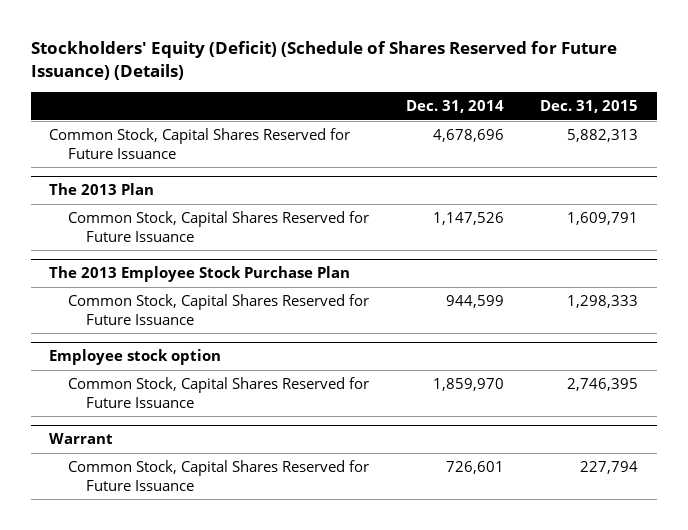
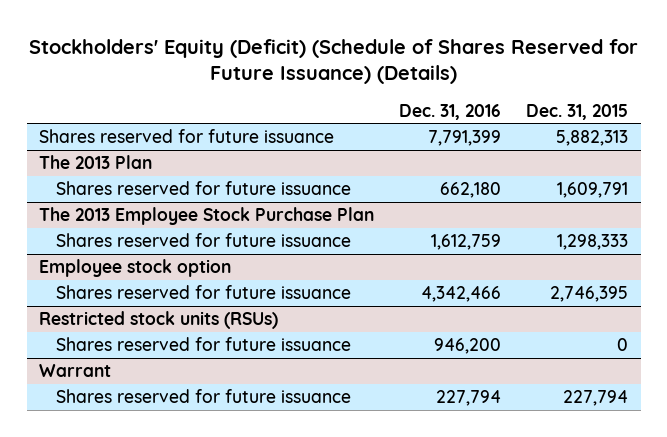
- | Dec. 31, 2014 | Dec. 31, 2015
+ | Dec. 31, 2016 | Dec. 31, 2015
- Common Stock, Capital Shares Reserved for Future Issuance | 4,678,696 | 5,882,313
+ Shares reserved for future issuance | 7,791,399 | 5,882,313
@ The 2013 Plan
- Common Stock, Capital Shares Reserved for Future Issuance | 1,147,526 | 1,609,791
+ Shares reserved for future issuance | 662,180 | 1,609,791
@ The 2013 Employee Stock Purchase Plan
- Common Stock, Capital Shares Reserved for Future Issuance | 944,599 | 1,298,333
+ Shares reserved for future issuance | 1,612,759 | 1,298,333
@ Employee stock option
- Common Stock, Capital Shares Reserved for Future Issuance | 1,859,970 | 2,746,395
+ Shares reserved for future issuance | 4,342,466 | 2,746,395
+ Restricted stock units (RSUs)
+ Shares reserved for future issuance | 946,200 | 0
@ Warrant
- Common Stock, Capital Shares Reserved for Future Issuance | 726,601 | 227,794
+ Shares reserved for future issuance | 227,794 | 227,794

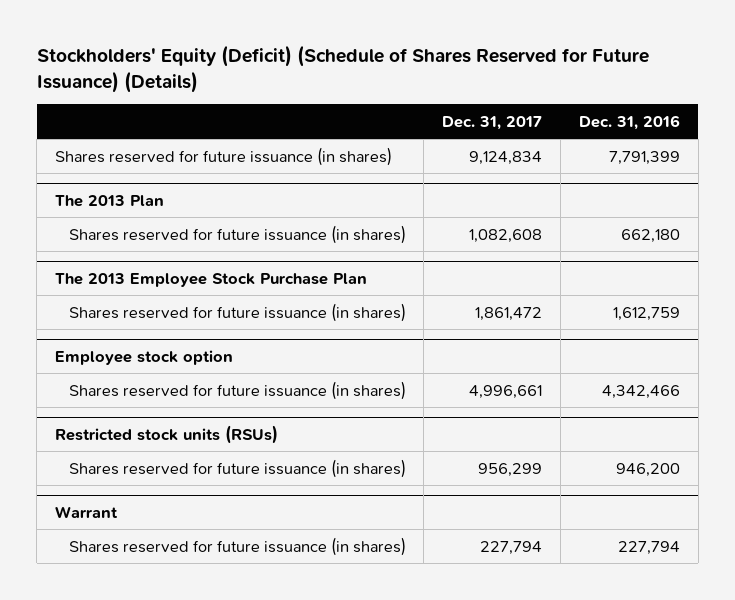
- | Dec. 31, 2016 | Dec. 31, 2015
+ | Dec. 31, 2017 | Dec. 31, 2016
- Shares reserved for future issuance | 7,791,399 | 5,882,313
+ Shares reserved for future issuance (in shares) | 9,124,834 | 7,791,399
@ The 2013 Plan
- Shares reserved for future issuance | 662,180 | 1,609,791
+ Shares reserved for future issuance (in shares) | 1,082,608 | 662,180
@ The 2013 Employee Stock Purchase Plan
- Shares reserved for future issuance | 1,612,759 | 1,298,333
+ Shares reserved for future issuance (in shares) | 1,861,472 | 1,612,759
@ Employee stock option
- Shares reserved for future issuance | 4,342,466 | 2,746,395
+ Shares reserved for future issuance (in shares) | 4,996,661 | 4,342,466
@ Restricted stock units (RSUs)
- Shares reserved for future issuance | 946,200 | 0
+ Shares reserved for future issuance (in shares) | 956,299 | 946,200
@ Warrant
- Shares reserved for future issuance | 227,794 | 227,794
+ Shares reserved for future issuance (in shares) | 227,794 | 227,794

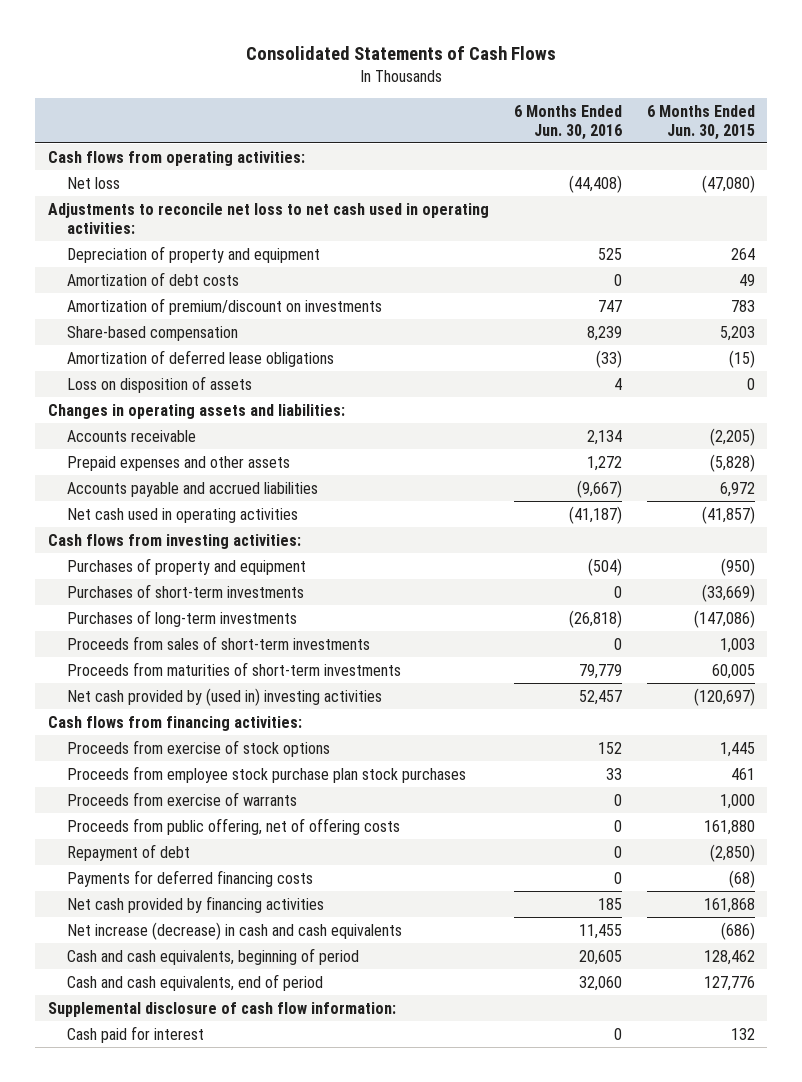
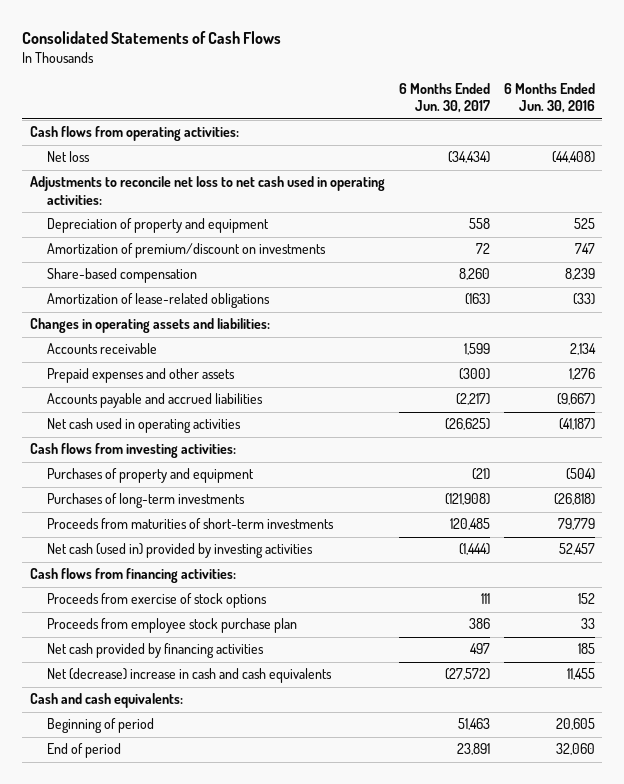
- | 6 Months Ended Jun. 30, 2016 | 6 Months Ended Jun. 30, 2015
+ | 6 Months Ended Jun. 30, 2017 | 6 Months Ended Jun. 30, 2016
- Amortization of debt costs | 0 | 49
- Amortization of deferred lease obligations | (33) | (15)
- Loss on disposition of assets | 4 | 0
+ Amortization of lease-related obligations | (163) | (33)
- Prepaid expenses and other assets | 1,272 | (5,828)
+ Prepaid expenses and other assets | (300) | 1,276
- Purchases of short-term investments | 0 | (33,669)
- Proceeds from sales of short-term investments | 0 | 1,003
- Net cash provided by (used in) investing activities | 52,457 | (120,697)
+ Net cash (used in) provided by investing activities | (1,444) | 52,457
- Proceeds from employee stock purchase plan stock purchases | 33 | 461
- Proceeds from exercise of warrants | 0 | 1,000
- Proceeds from public offering, net of offering costs | 0 | 161,880
- Repayment of debt | 0 | (2,850)
- Payments for deferred financing costs | 0 | (68)
+ Proceeds from employee stock purchase plan | 386 | 33
- Net increase (decrease) in cash and cash equivalents | 11,455 | (686)
- Cash and cash equivalents, beginning of period | 20,605 | 128,462
- Cash and cash equivalents, end of period | 32,060 | 127,776
- Supplemental disclosure of cash flow information:
- Cash paid for interest | 0 | 132
+ Net (decrease) increase in cash and cash equivalents | (27,572) | 11,455
+ Cash and cash equivalents:
+ Beginning of period | 51,463 | 20,605
+ End of period | 23,891 | 32,060

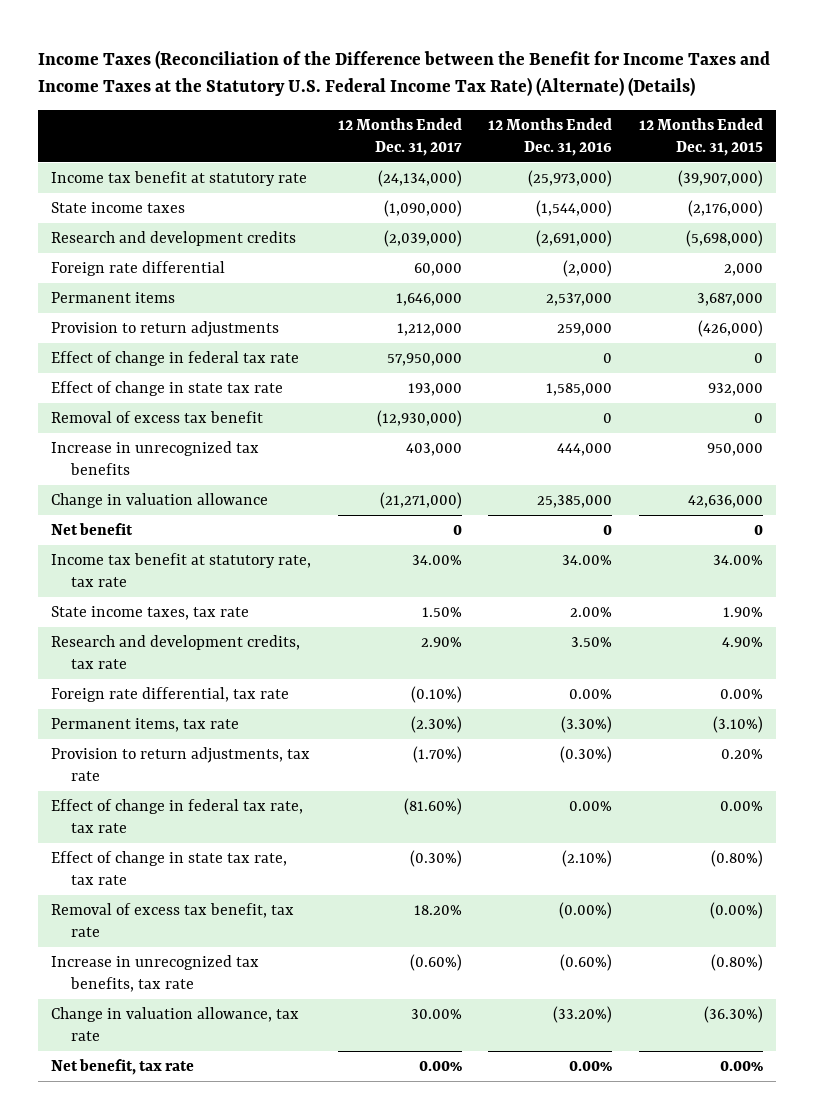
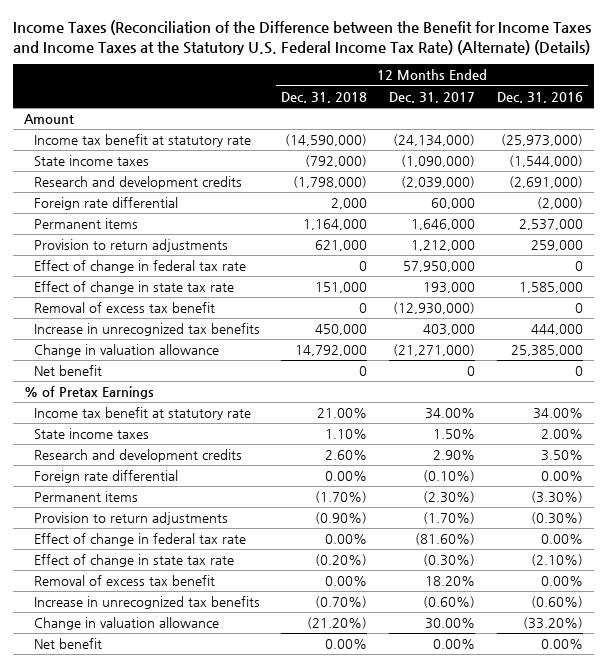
- | 12 Months Ended Dec. 31, 2017 | 12 Months Ended Dec. 31, 2016 | 12 Months Ended Dec. 31, 2015
+ | 12 Months Ended Dec. 31, 2018 | 12 Months Ended Dec. 31, 2017 | 12 Months Ended Dec. 31, 2016
+ Amount
- Income tax benefit at statutory rate, tax rate | 34.00% | 34.00% | 34.00%
- State income taxes, tax rate | 1.50% | 2.00% | 1.90%
- Research and development credits, tax rate | 2.90% | 3.50% | 4.90%
- Foreign rate differential, tax rate | (0.10%) | 0.00% | 0.00%
- Permanent items, tax rate | (2.30%) | (3.30%) | (3.10%)
- Provision to return adjustments, tax rate | (1.70%) | (0.30%) | 0.20%
- Effect of change in federal tax rate, tax rate | (81.60%) | 0.00% | 0.00%
- Effect of change in state tax rate, tax rate | (0.30%) | (2.10%) | (0.80%)
- Removal of excess tax benefit, tax rate | 18.20% | (0.00%) | (0.00%)
- Increase in unrecognized tax benefits, tax rate | (0.60%) | (0.60%) | (0.80%)
- Change in valuation allowance, tax rate | 30.00% | (33.20%) | (36.30%)
- Net benefit, tax rate | 0.00% | 0.00% | 0.00%
+ % of Pretax Earnings
+ Income tax benefit at statutory rate | 21.00% | 34.00% | 34.00%
+ State income taxes | 1.10% | 1.50% | 2.00%
+ Research and development credits | 2.60% | 2.90% | 3.50%
+ Foreign rate differential | 0.00% | (0.10%) | 0.00%
+ Permanent items | (1.70%) | (2.30%) | (3.30%)
+ Provision to return adjustments | (0.90%) | (1.70%) | (0.30%)
+ Effect of change in federal tax rate | 0.00% | (81.60%) | 0.00%
+ Effect of change in state tax rate | (0.20%) | (0.30%) | (2.10%)
+ Removal of excess tax benefit | 0.00% | 18.20% | 0.00%
+ Increase in unrecognized tax benefits | (0.70%) | (0.60%) | (0.60%)
+ Change in valuation allowance | (21.20%) | 30.00% | (33.20%)
+ Net benefit | 0.00% | 0.00% | 0.00%

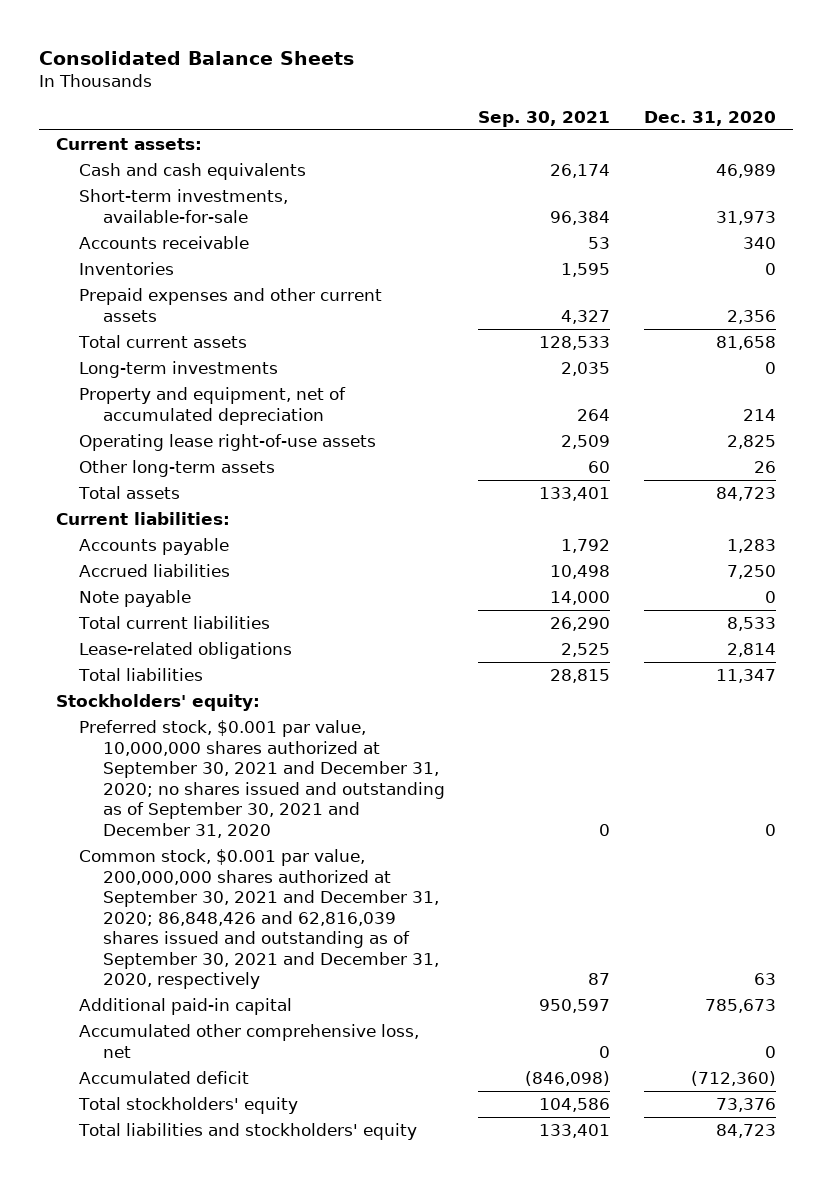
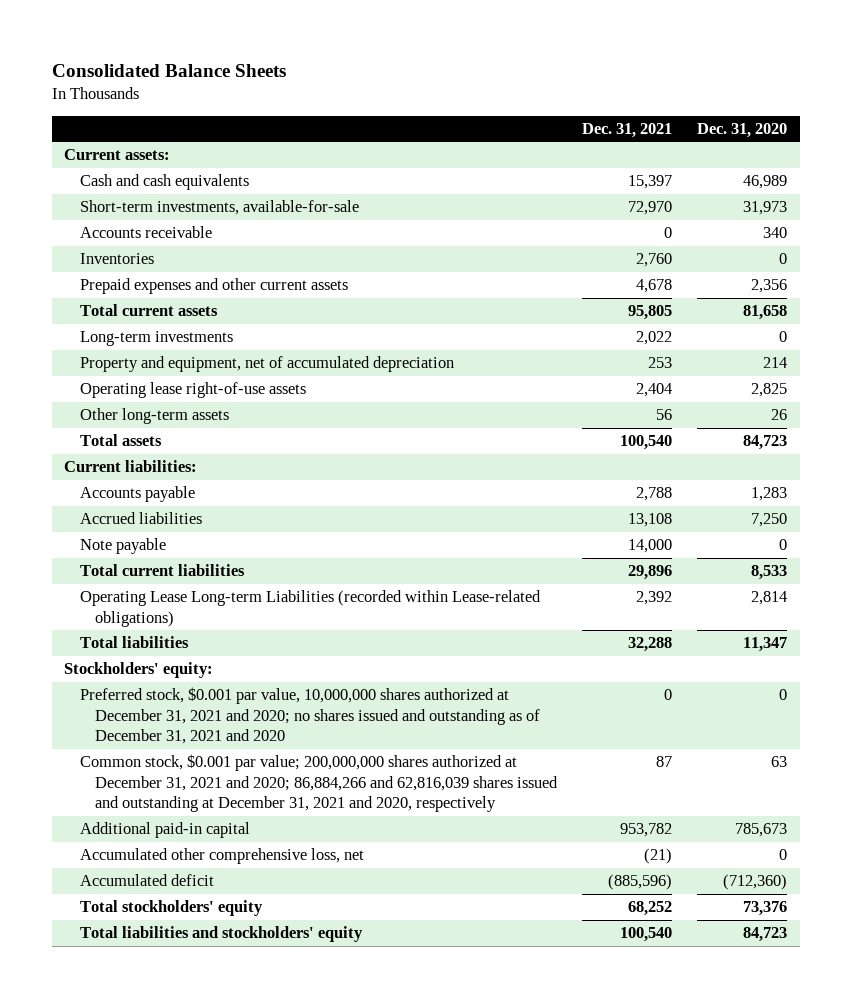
- | Sep. 30, 2021 | Dec. 31, 2020
+ | Dec. 31, 2021 | Dec. 31, 2020
- Lease-related obligations | 2,525 | 2,814
+ Operating Lease Long-term Liabilities (recorded within Lease-related obligations) | 2,392 | 2,814
- Preferred stock, $0.001 par value, 10,000,000 shares authorized at September 30, 2021 and December 31, 2020; no shares issued and outstanding as of September 30, 2021 and December 31, 2020 | 0 | 0
- Common stock, $0.001 par value, 200,000,000 shares authorized at September 30, 2021 and December 31, 2020; 86,848,426 and 62,816,039 shares issued and outstanding as of September 30, 2021 and December 31, 2020, respectively | 87 | 63
+ Preferred stock, $0.001 par value, 10,000,000 shares authorized at December 31, 2021 and 2020; no shares issued and outstanding as of December 31, 2021 and 2020 | 0 | 0
+ Common stock, $0.001 par value; 200,000,000 shares authorized at December 31, 2021 and 2020; 86,884,266 and 62,816,039 shares issued and outstanding at December 31, 2021 and 2020, respectively | 87 | 63

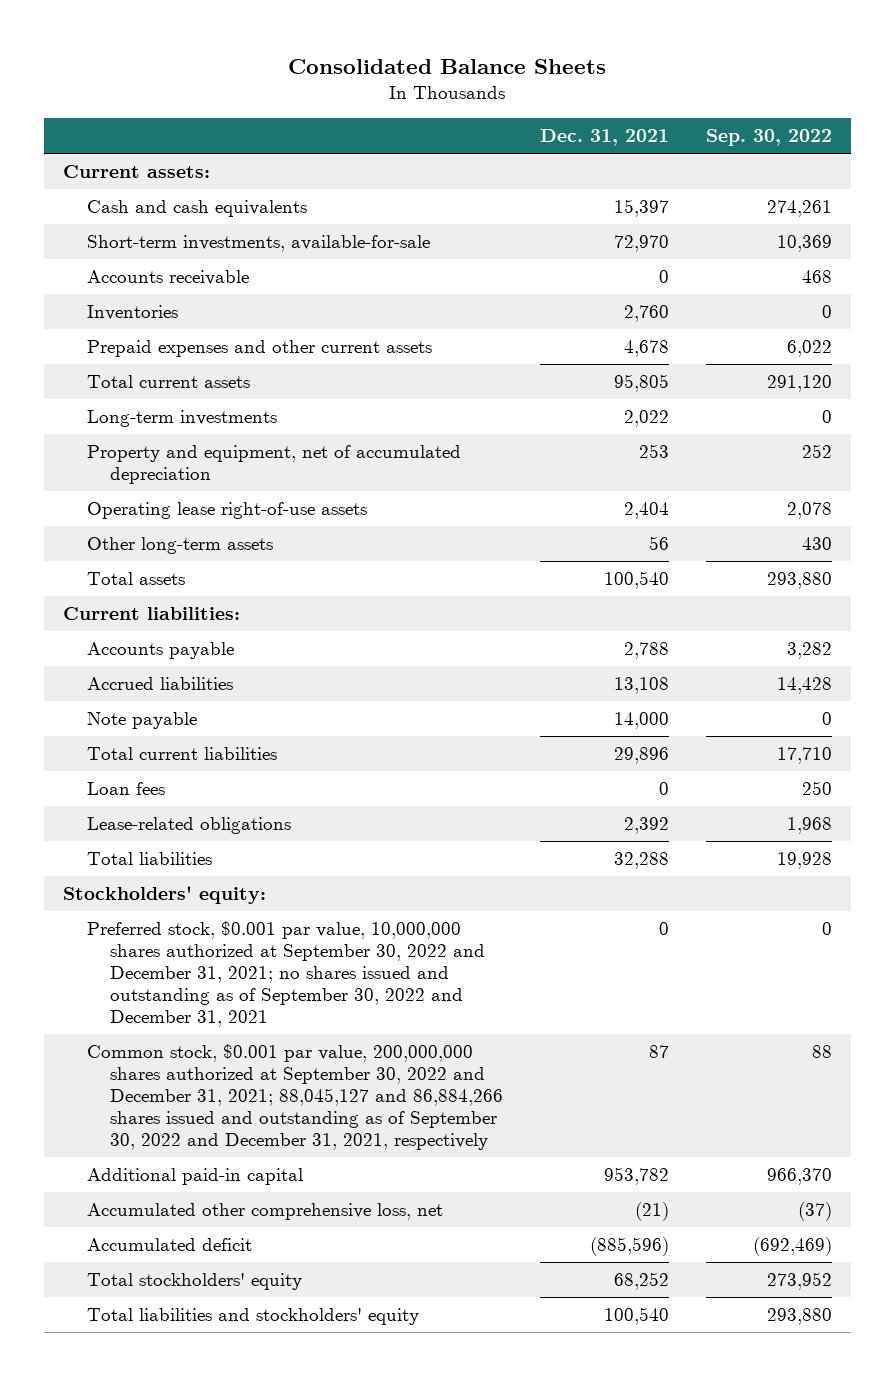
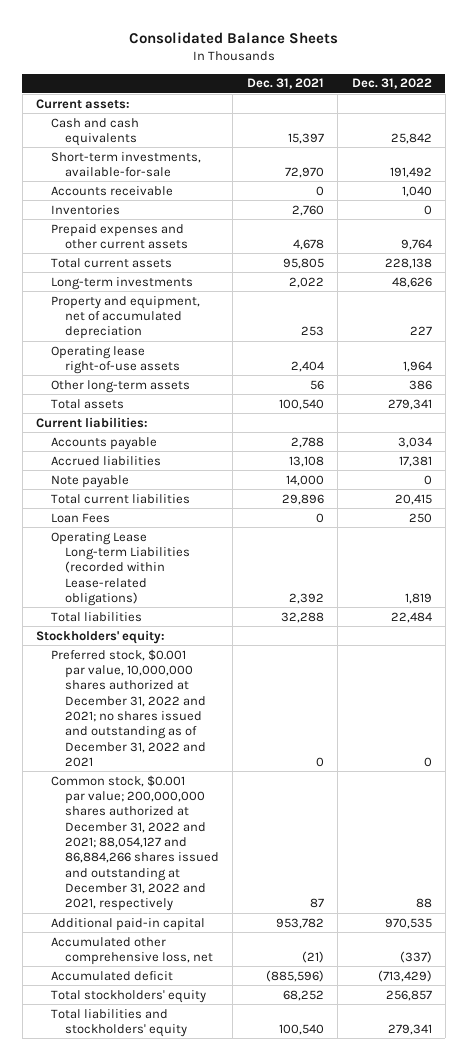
- | Dec. 31, 2021 | Sep. 30, 2022
+ | Dec. 31, 2021 | Dec. 31, 2022
- Loan fees | 0 | 250
- Lease-related obligations | 2,392 | 1,968
+ Loan Fees | 0 | 250
+ Operating Lease Long-term Liabilities (recorded within Lease-related obligations) | 2,392 | 1,819
- Preferred stock, $0.001 par value, 10,000,000 shares authorized at September 30, 2022 and December 31, 2021; no shares issued and outstanding as of September 30, 2022 and December 31, 2021 | 0 | 0
- Common stock, $0.001 par value, 200,000,000 shares authorized at September 30, 2022 and December 31, 2021; 88,045,127 and 86,884,266 shares issued and outstanding as of September 30, 2022 and December 31, 2021, respectively | 87 | 88
+ Preferred stock, $0.001 par value, 10,000,000 shares authorized at December 31, 2022 and 2021; no shares issued and outstanding as of December 31, 2022 and 2021 | 0 | 0
+ Common stock, $0.001 par value; 200,000,000 shares authorized at December 31, 2022 and 2021; 88,054,127 and 86,884,266 shares issued and outstanding at December 31, 2022 and 2021, respectively | 87 | 88

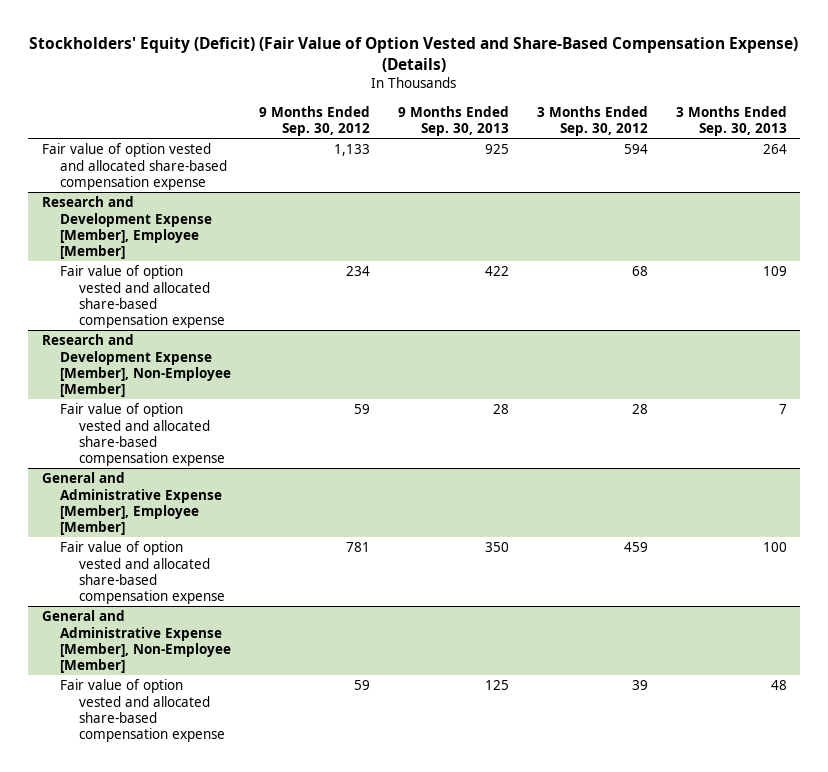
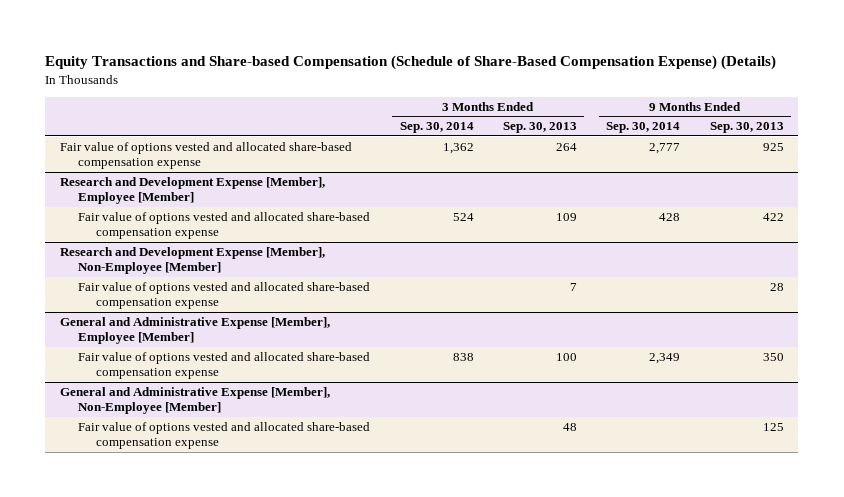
- Stockholders' Equity (Deficit) (Fair Value of Option Vested and Share-Based Compensation Expense) (Details)
+ Equity Transactions and Share-based Compensation (Schedule of Share-Based Compensation Expense) (Details)
- | 9 Months Ended Sep. 30, 2012 | 9 Months Ended Sep. 30, 2013 | 3 Months Ended Sep. 30, 2012 | 3 Months Ended Sep. 30, 2013
+ | 3 Months Ended Sep. 30, 2014 | 3 Months Ended Sep. 30, 2013 | 9 Months Ended Sep. 30, 2014 | 9 Months Ended Sep. 30, 2013
- Fair value of option vested and allocated share-based compensation expense | 1,133 | 925 | 594 | 264
+ Fair value of options vested and allocated share-based compensation expense | 1,362 | 264 | 2,777 | 925
@ Research and Development Expense [Member], Employee [Member]
- Fair value of option vested and allocated share-based compensation expense | 234 | 422 | 68 | 109
+ Fair value of options vested and allocated share-based compensation expense | 524 | 109 | 428 | 422
@ Research and Development Expense [Member], Non-Employee [Member]
- Fair value of option vested and allocated share-based compensation expense | 59 | 28 | 28 | 7
+ Fair value of options vested and allocated share-based compensation expense | | 7 | | 28
@ General and Administrative Expense [Member], Employee [Member]
- Fair value of option vested and allocated share-based compensation expense | 781 | 350 | 459 | 100
+ Fair value of options vested and allocated share-based compensation expense | 838 | 100 | 2,349 | 350
@ General and Administrative Expense [Member], Non-Employee [Member]
- Fair value of option vested and allocated share-based compensation expense | 59 | 125 | 39 | 48
+ Fair value of options vested and allocated share-based compensation expense | | 48 | | 125

